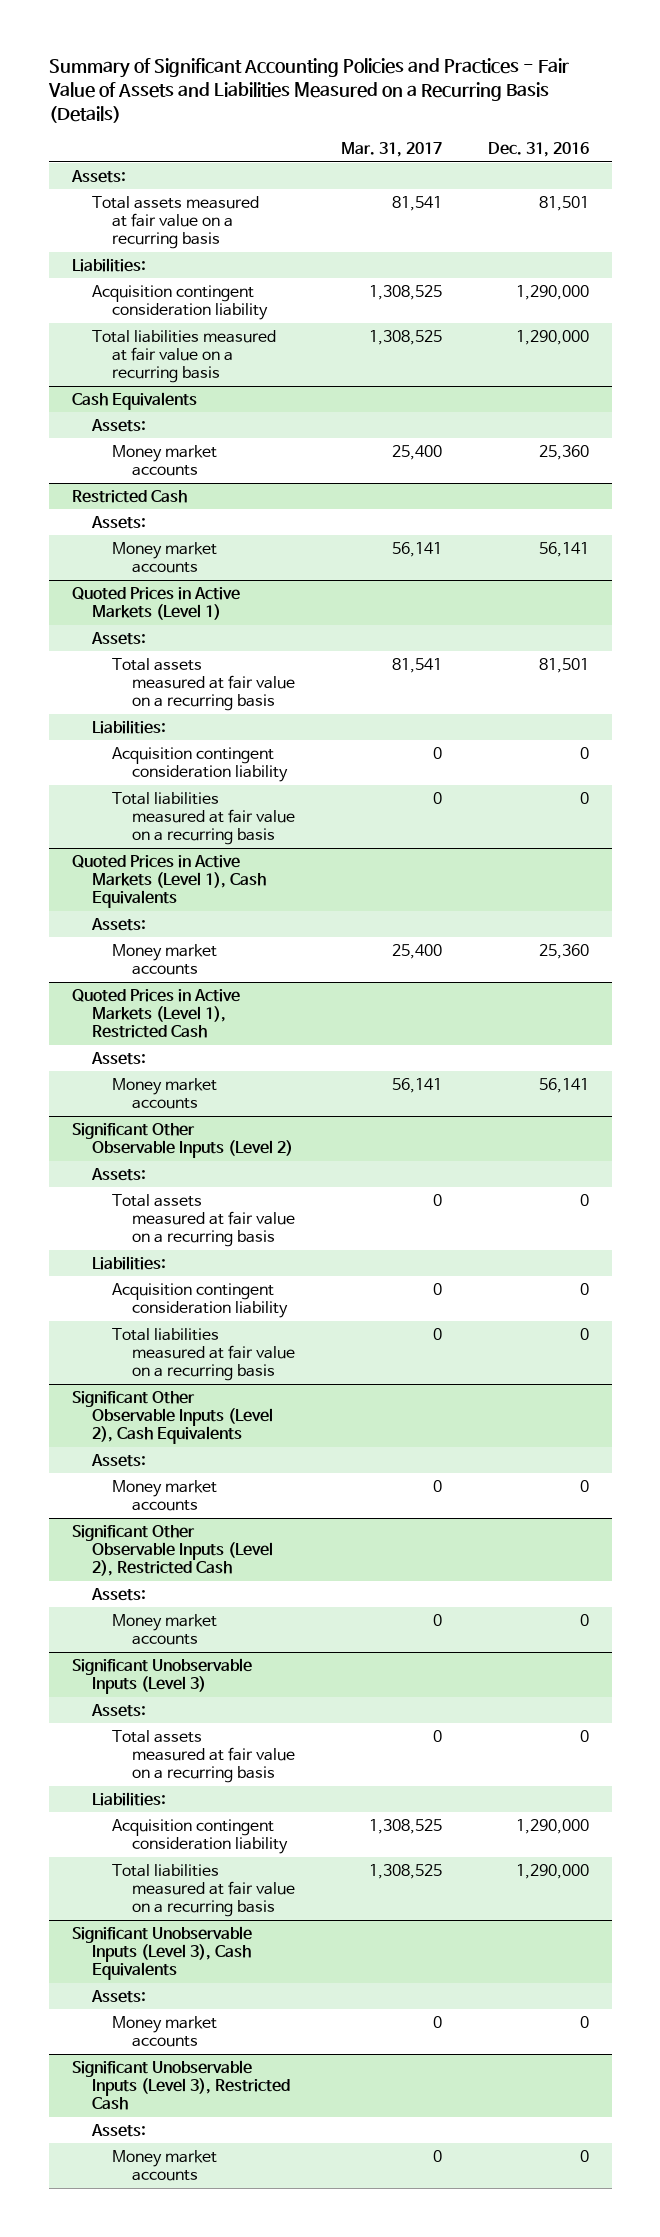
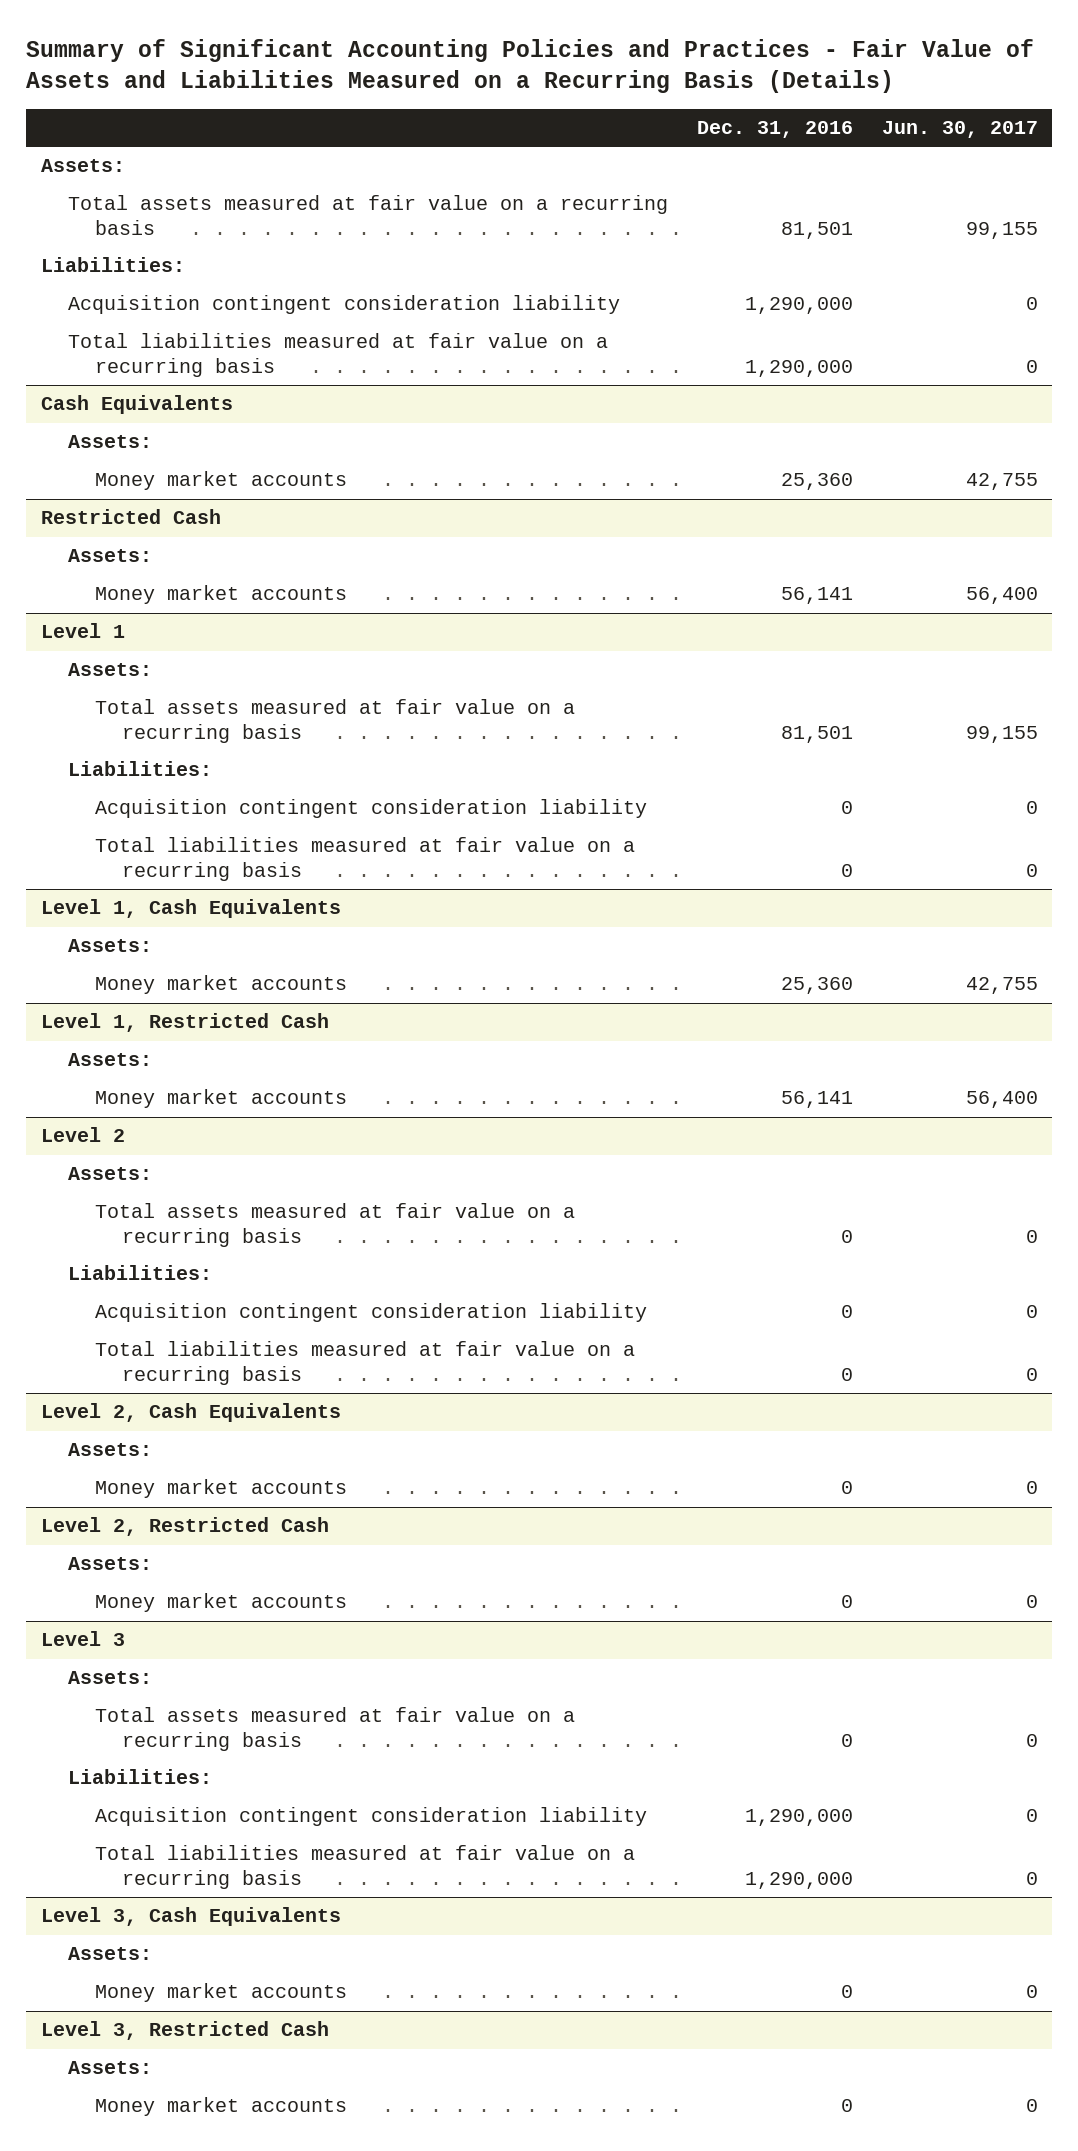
- | Mar. 31, 2017 | Dec. 31, 2016
+ | Dec. 31, 2016 | Jun. 30, 2017
- Quoted Prices in Active Markets (Level 1)
+ Level 1
- Quoted Prices in Active Markets (Level 1), Cash Equivalents
+ Level 1, Cash Equivalents
- Quoted Prices in Active Markets (Level 1), Restricted Cash
+ Level 1, Restricted Cash
- Significant Other Observable Inputs (Level 2)
+ Level 2
- Significant Other Observable Inputs (Level 2), Cash Equivalents
+ Level 2, Cash Equivalents
- Significant Other Observable Inputs (Level 2), Restricted Cash
+ Level 2, Restricted Cash
- Significant Unobservable Inputs (Level 3)
+ Level 3
- Significant Unobservable Inputs (Level 3), Cash Equivalents
+ Level 3, Cash Equivalents
- Significant Unobservable Inputs (Level 3), Restricted Cash
+ Level 3, Restricted Cash

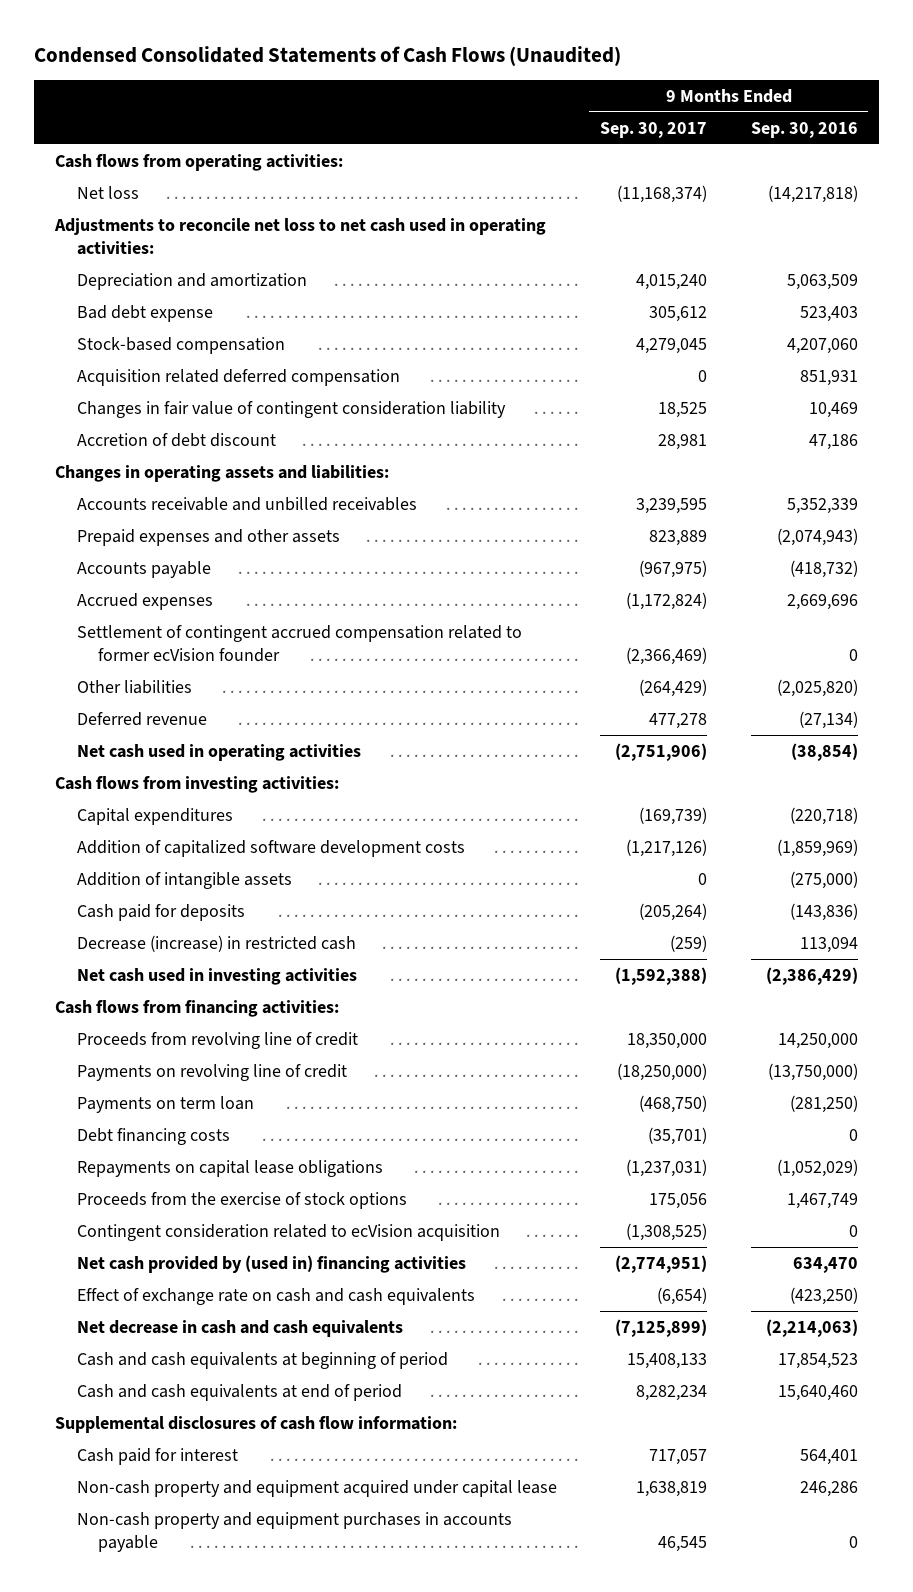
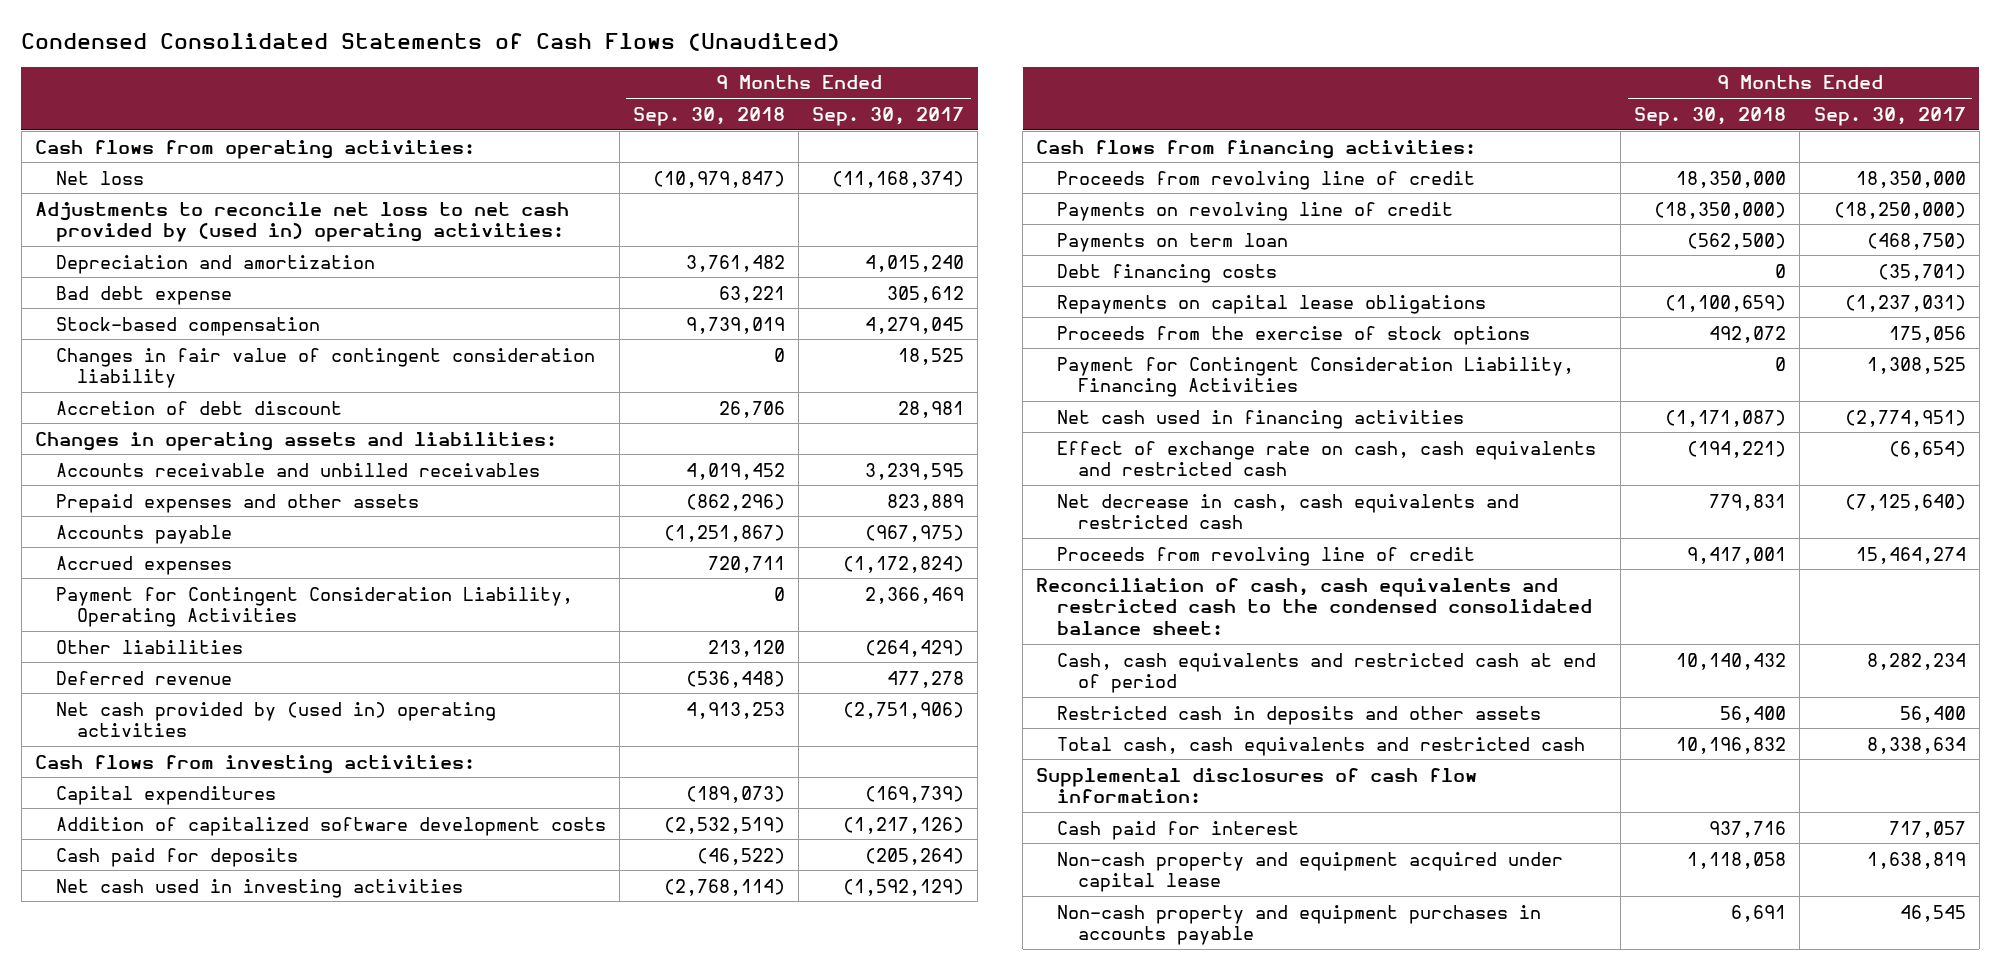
- | 9 Months Ended Sep. 30, 2017 | 9 Months Ended Sep. 30, 2016
+ | 9 Months Ended Sep. 30, 2018 | 9 Months Ended Sep. 30, 2017
- Adjustments to reconcile net loss to net cash used in operating activities:
+ Adjustments to reconcile net loss to net cash provided by (used in) operating activities:
- Acquisition related deferred compensation | 0 | 851,931
- Settlement of contingent accrued compensation related to former ecVision founder | (2,366,469) | 0
+ Payment for Contingent Consideration Liability, Operating Activities | 0 | 2,366,469
- Net cash used in operating activities | (2,751,906) | (38,854)
+ Net cash provided by (used in) operating activities | 4,913,253 | (2,751,906)
- Addition of intangible assets | 0 | (275,000)
- Decrease (increase) in restricted cash | (259) | 113,094
- Net cash used in investing activities | (1,592,388) | (2,386,429)
+ Net cash used in investing activities | (2,768,114) | (1,592,129)
- Contingent consideration related to ecVision acquisition | (1,308,525) | 0
- Net cash provided by (used in) financing activities | (2,774,951) | 634,470
- Effect of exchange rate on cash and cash equivalents | (6,654) | (423,250)
- Net decrease in cash and cash equivalents | (7,125,899) | (2,214,063)
- Cash and cash equivalents at beginning of period | 15,408,133 | 17,854,523
- Cash and cash equivalents at end of period | 8,282,234 | 15,640,460
+ Payment for Contingent Consideration Liability, Financing Activities | 0 | 1,308,525
+ Net cash used in financing activities | (1,171,087) | (2,774,951)
+ Effect of exchange rate on cash, cash equivalents and restricted cash | (194,221) | (6,654)
+ Net decrease in cash, cash equivalents and restricted cash | 779,831 | (7,125,640)
+ Proceeds from revolving line of credit | 9,417,001 | 15,464,274
+ Reconciliation of cash, cash equivalents and restricted cash to the condensed consolidated balance sheet:
+ Cash, cash equivalents and restricted cash at end of period | 10,140,432 | 8,282,234
+ Restricted cash in deposits and other assets | 56,400 | 56,400
+ Total cash, cash equivalents and restricted cash | 10,196,832 | 8,338,634

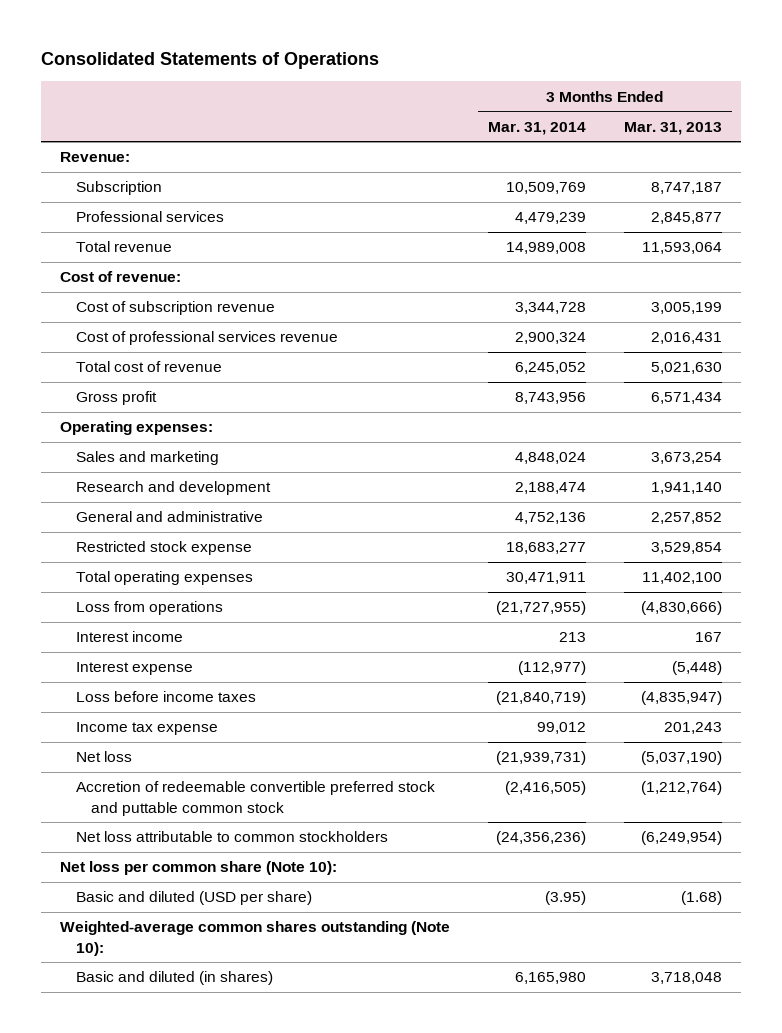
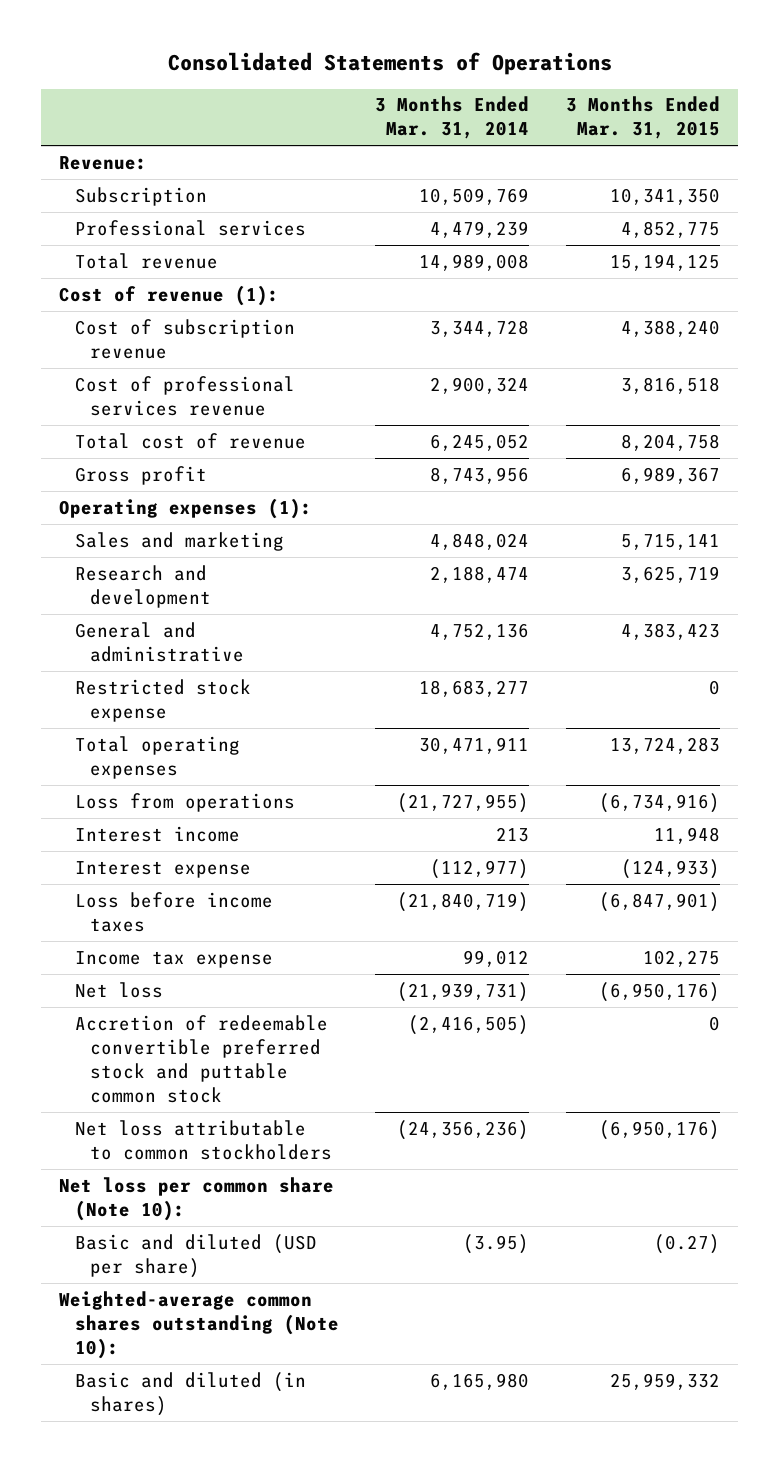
- | 3 Months Ended Mar. 31, 2014 | 3 Months Ended Mar. 31, 2013
+ | 3 Months Ended Mar. 31, 2014 | 3 Months Ended Mar. 31, 2015
- Cost of revenue:
+ Cost of revenue (1):
- Operating expenses:
+ Operating expenses (1):

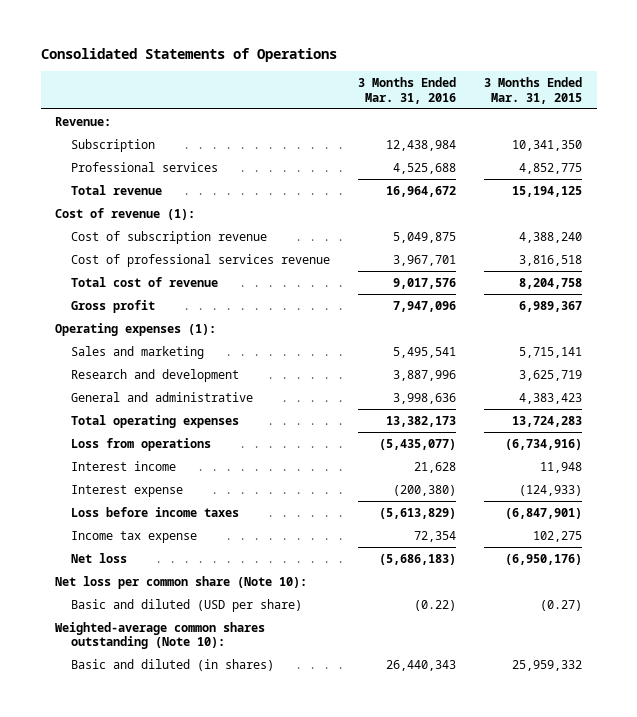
- | 3 Months Ended Mar. 31, 2014 | 3 Months Ended Mar. 31, 2015
+ | 3 Months Ended Mar. 31, 2016 | 3 Months Ended Mar. 31, 2015
- Restricted stock expense | 18,683,277 | 0
- Accretion of redeemable convertible preferred stock and puttable common stock | (2,416,505) | 0
- Net loss attributable to common stockholders | (24,356,236) | (6,950,176)

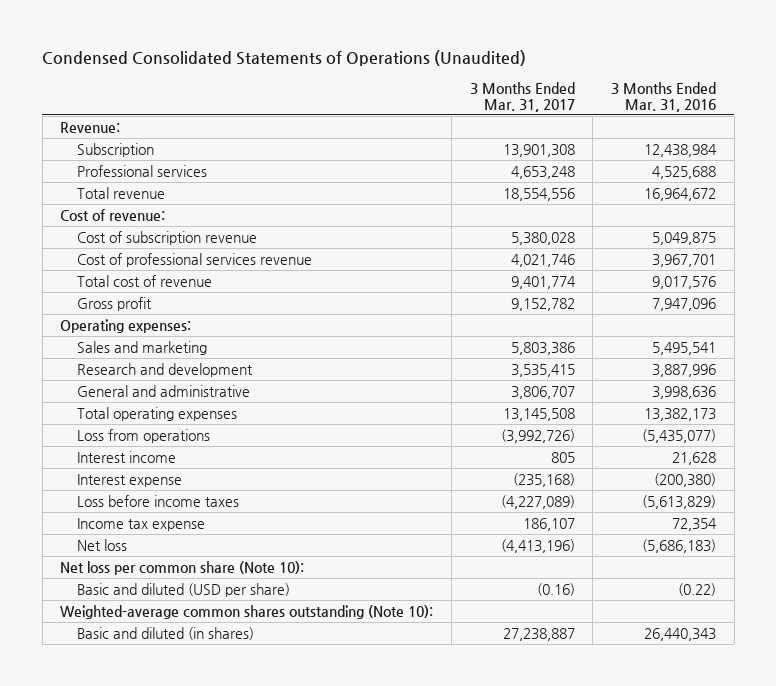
- Consolidated Statements of Operations
+ Condensed Consolidated Statements of Operations (Unaudited)
- | 3 Months Ended Mar. 31, 2016 | 3 Months Ended Mar. 31, 2015
+ | 3 Months Ended Mar. 31, 2017 | 3 Months Ended Mar. 31, 2016
- Cost of revenue (1):
+ Cost of revenue:
- Operating expenses (1):
+ Operating expenses:

